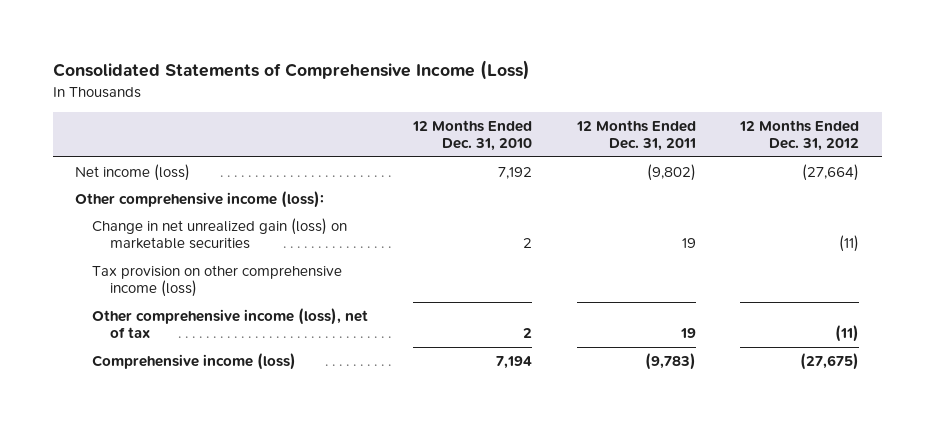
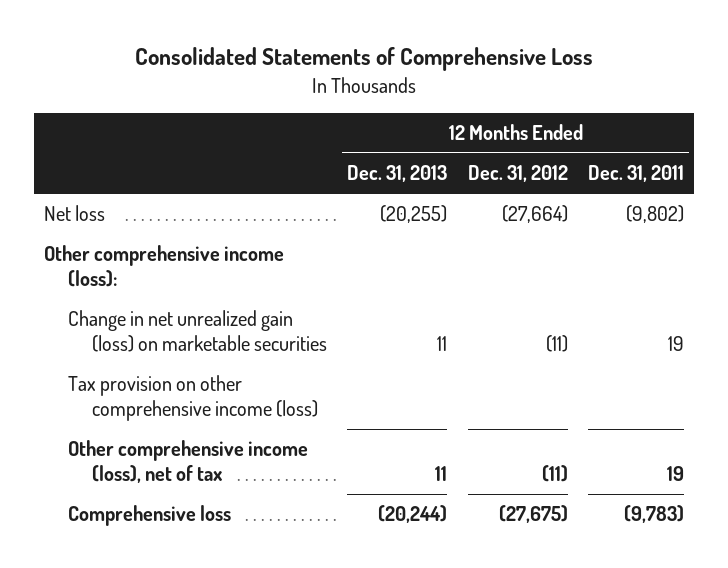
- Consolidated Statements of Comprehensive Income (Loss)
+ Consolidated Statements of Comprehensive Loss
- | 12 Months Ended Dec. 31, 2010 | 12 Months Ended Dec. 31, 2011 | 12 Months Ended Dec. 31, 2012
+ | 12 Months Ended Dec. 31, 2013 | 12 Months Ended Dec. 31, 2012 | 12 Months Ended Dec. 31, 2011
- Net income (loss) | 7,192 | (9,802) | (27,664)
+ Net loss | (20,255) | (27,664) | (9,802)
- Comprehensive income (loss) | 7,194 | (9,783) | (27,675)
+ Comprehensive loss | (20,244) | (27,675) | (9,783)

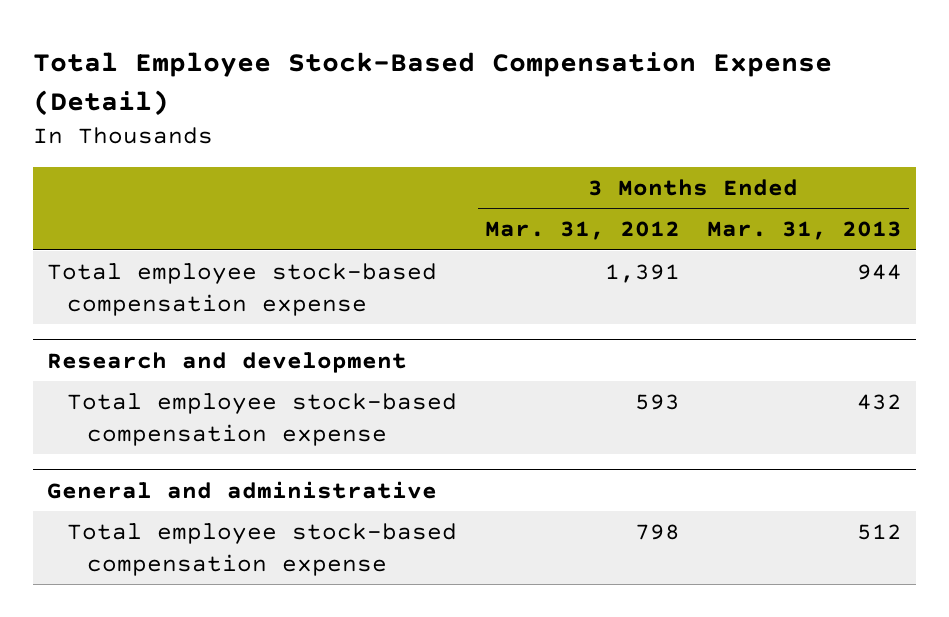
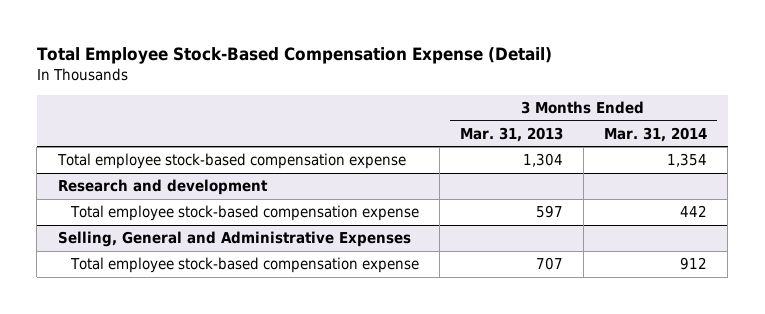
- | 3 Months Ended Mar. 31, 2012 | 3 Months Ended Mar. 31, 2013
+ | 3 Months Ended Mar. 31, 2013 | 3 Months Ended Mar. 31, 2014
- Total employee stock-based compensation expense | 1,391 | 944
+ Total employee stock-based compensation expense | 1,304 | 1,354
@ Research and development
- Total employee stock-based compensation expense | 593 | 432
- General and administrative
- Total employee stock-based compensation expense | 798 | 512
@ Research and development
+ Total employee stock-based compensation expense | 597 | 442
+ Selling, General and Administrative Expenses
+ Total employee stock-based compensation expense | 707 | 912

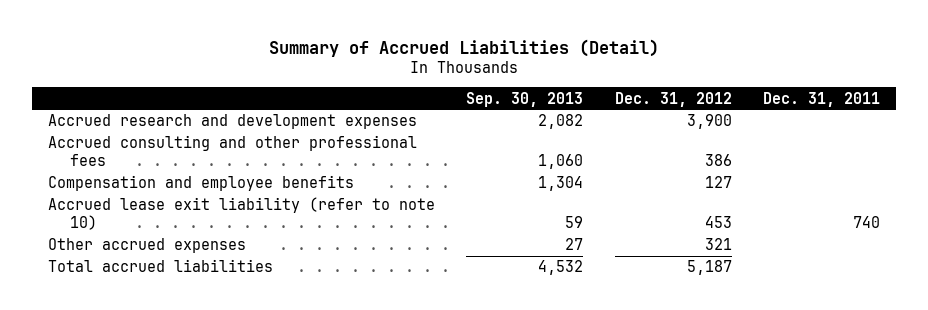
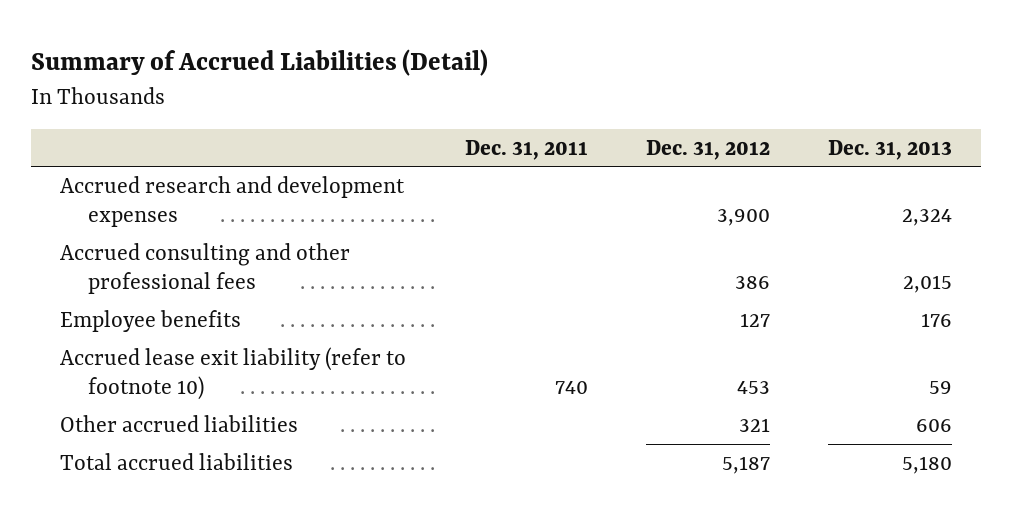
- | Sep. 30, 2013 | Dec. 31, 2012 | Dec. 31, 2011
+ | Dec. 31, 2011 | Dec. 31, 2012 | Dec. 31, 2013
- Compensation and employee benefits | 1,304 | 127 |
- Accrued lease exit liability (refer to note 10) | 59 | 453 | 740
- Other accrued expenses | 27 | 321 |
+ Employee benefits | | 127 | 176
+ Accrued lease exit liability (refer to footnote 10) | 740 | 453 | 59
+ Other accrued liabilities | | 321 | 606

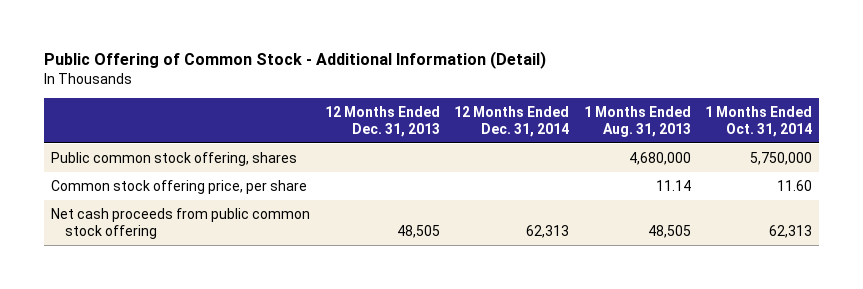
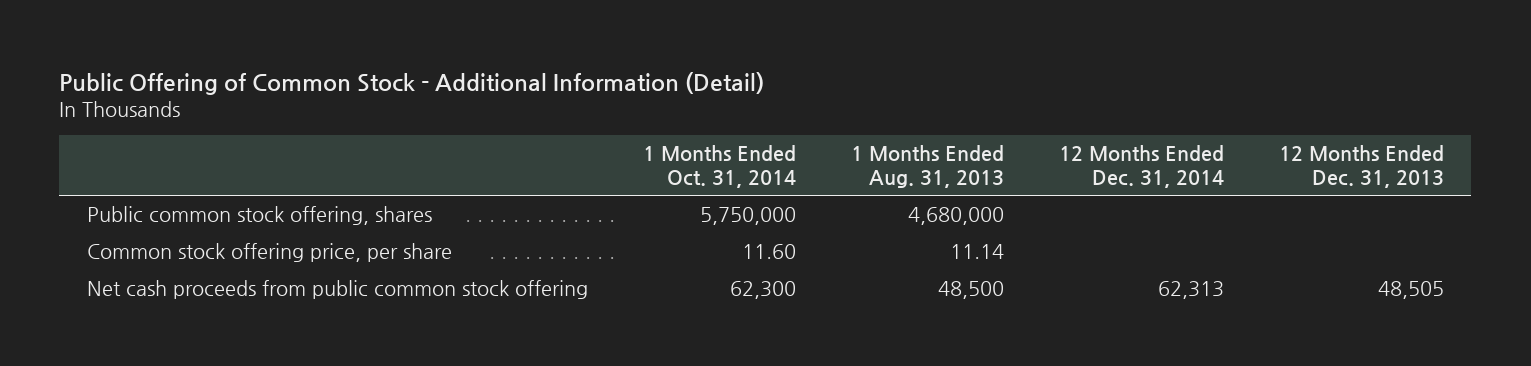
- | 12 Months Ended Dec. 31, 2013 | 12 Months Ended Dec. 31, 2014 | 1 Months Ended Aug. 31, 2013 | 1 Months Ended Oct. 31, 2014
+ | 1 Months Ended Oct. 31, 2014 | 1 Months Ended Aug. 31, 2013 | 12 Months Ended Dec. 31, 2014 | 12 Months Ended Dec. 31, 2013
- Net cash proceeds from public common stock offering | 48,505 | 62,313 | 48,505 | 62,313
+ Net cash proceeds from public common stock offering | 62,300 | 48,500 | 62,313 | 48,505

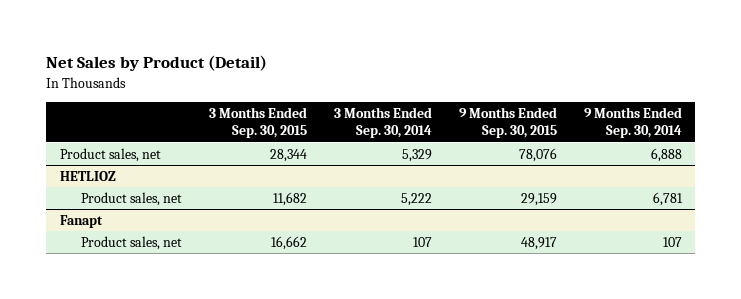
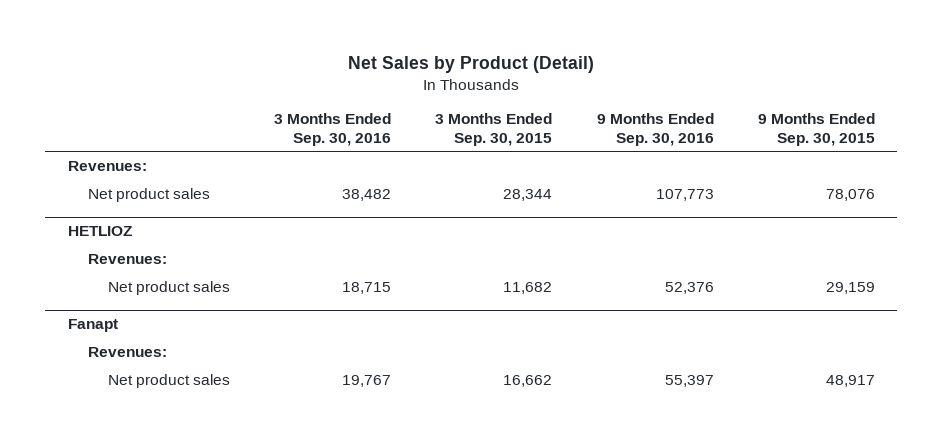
- | 3 Months Ended Sep. 30, 2015 | 3 Months Ended Sep. 30, 2014 | 9 Months Ended Sep. 30, 2015 | 9 Months Ended Sep. 30, 2014
+ | 3 Months Ended Sep. 30, 2016 | 3 Months Ended Sep. 30, 2015 | 9 Months Ended Sep. 30, 2016 | 9 Months Ended Sep. 30, 2015
- Product sales, net | 28,344 | 5,329 | 78,076 | 6,888
+ Revenues:
+ Net product sales | 38,482 | 28,344 | 107,773 | 78,076
@ HETLIOZ
- Product sales, net | 11,682 | 5,222 | 29,159 | 6,781
+ Revenues:
+ Net product sales | 18,715 | 11,682 | 52,376 | 29,159
@ Fanapt
- Product sales, net | 16,662 | 107 | 48,917 | 107
+ Revenues:
+ Net product sales | 19,767 | 16,662 | 55,397 | 48,917

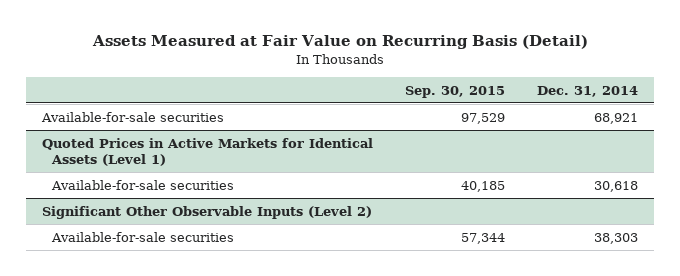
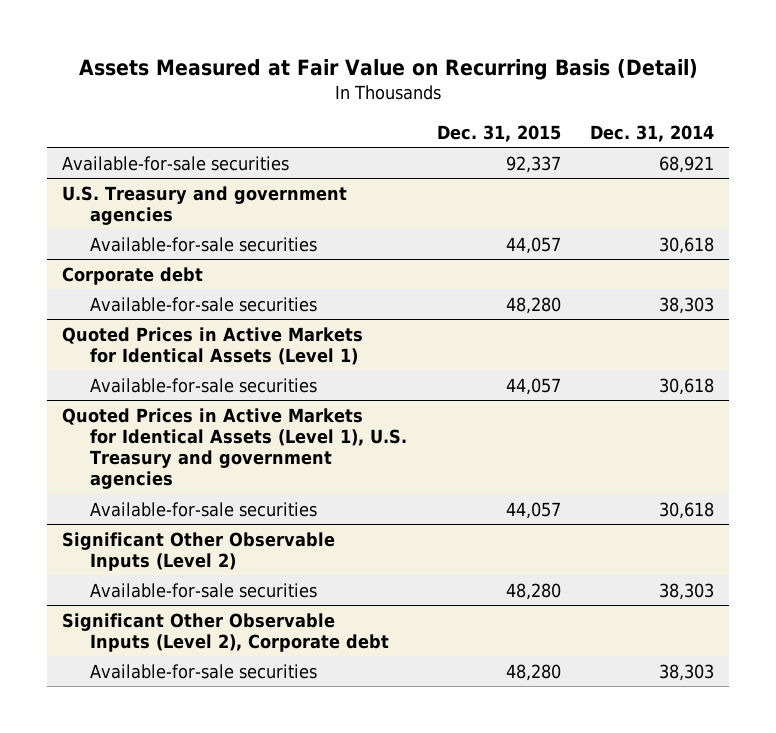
- | Sep. 30, 2015 | Dec. 31, 2014
+ | Dec. 31, 2015 | Dec. 31, 2014
+ U.S. Treasury and government agencies
+ Available-for-sale securities | 44,057 | 30,618
+ Corporate debt
+ Available-for-sale securities | 48,280 | 38,303
+ Quoted Prices in Active Markets for Identical Assets (Level 1), U.S. Treasury and government agencies
+ Available-for-sale securities | 44,057 | 30,618
+ Significant Other Observable Inputs (Level 2), Corporate debt
+ Available-for-sale securities | 48,280 | 38,303

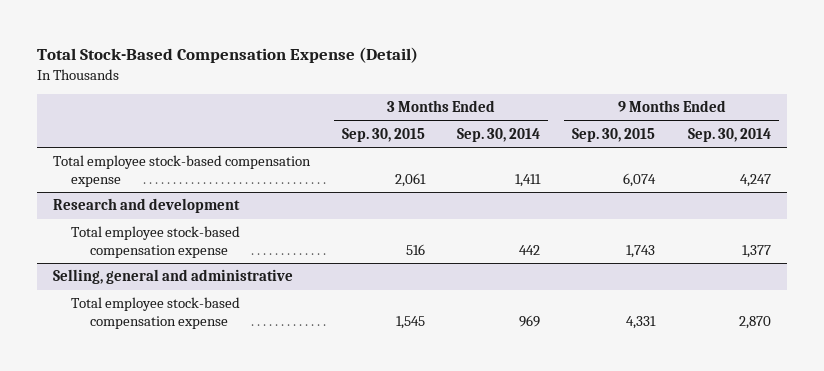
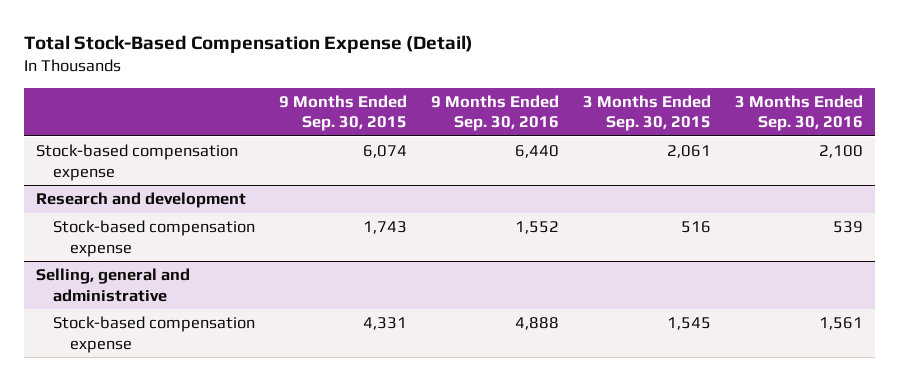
- | 3 Months Ended Sep. 30, 2015 | 3 Months Ended Sep. 30, 2014 | 9 Months Ended Sep. 30, 2015 | 9 Months Ended Sep. 30, 2014
+ | 9 Months Ended Sep. 30, 2015 | 9 Months Ended Sep. 30, 2016 | 3 Months Ended Sep. 30, 2015 | 3 Months Ended Sep. 30, 2016
- Total employee stock-based compensation expense | 2,061 | 1,411 | 6,074 | 4,247
+ Stock-based compensation expense | 6,074 | 6,440 | 2,061 | 2,100
@ Research and development
- Total employee stock-based compensation expense | 516 | 442 | 1,743 | 1,377
+ Stock-based compensation expense | 1,743 | 1,552 | 516 | 539
@ Selling, general and administrative
- Total employee stock-based compensation expense | 1,545 | 969 | 4,331 | 2,870
+ Stock-based compensation expense | 4,331 | 4,888 | 1,545 | 1,561

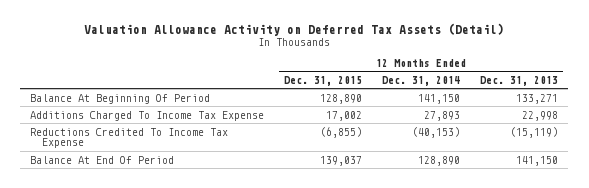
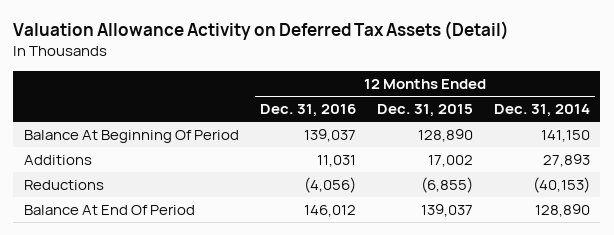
- | 12 Months Ended Dec. 31, 2015 | 12 Months Ended Dec. 31, 2014 | 12 Months Ended Dec. 31, 2013
+ | 12 Months Ended Dec. 31, 2016 | 12 Months Ended Dec. 31, 2015 | 12 Months Ended Dec. 31, 2014
- Additions Charged To Income Tax Expense | 17,002 | 27,893 | 22,998
- Reductions Credited To Income Tax Expense | (6,855) | (40,153) | (15,119)
+ Additions | 11,031 | 17,002 | 27,893
+ Reductions | (4,056) | (6,855) | (40,153)

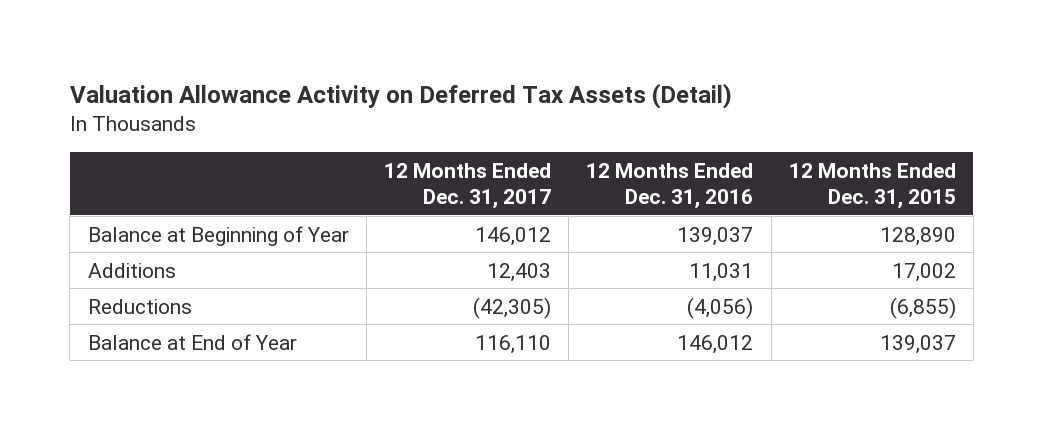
- | 12 Months Ended Dec. 31, 2016 | 12 Months Ended Dec. 31, 2015 | 12 Months Ended Dec. 31, 2014
+ | 12 Months Ended Dec. 31, 2017 | 12 Months Ended Dec. 31, 2016 | 12 Months Ended Dec. 31, 2015
- Balance At Beginning Of Period | 139,037 | 128,890 | 141,150
+ Balance at Beginning of Year | 146,012 | 139,037 | 128,890
- Balance At End Of Period | 146,012 | 139,037 | 128,890
+ Balance at End of Year | 116,110 | 146,012 | 139,037

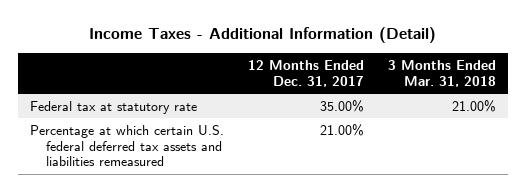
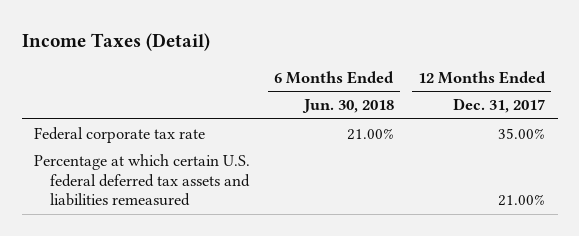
- Income Taxes - Additional Information (Detail)
+ Income Taxes (Detail)
- | 12 Months Ended Dec. 31, 2017 | 3 Months Ended Mar. 31, 2018
+ | 6 Months Ended Jun. 30, 2018 | 12 Months Ended Dec. 31, 2017
- Federal tax at statutory rate | 35.00% | 21.00%
+ Federal corporate tax rate | 21.00% | 35.00%

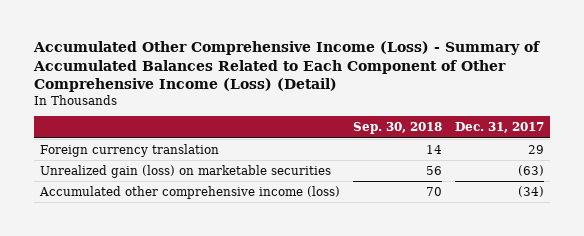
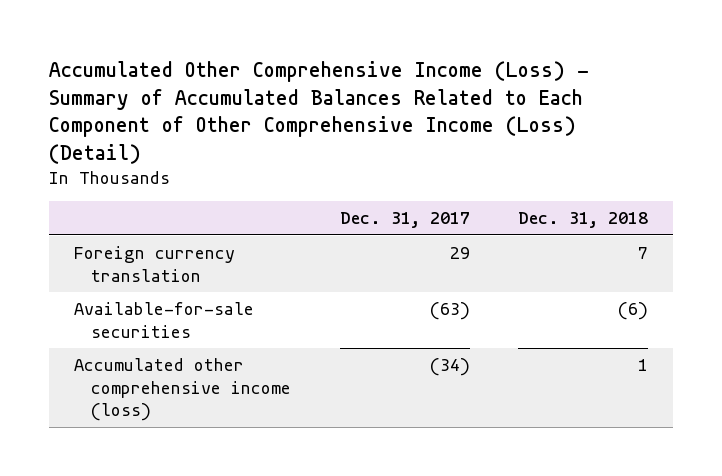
- | Sep. 30, 2018 | Dec. 31, 2017
+ | Dec. 31, 2017 | Dec. 31, 2018
- Unrealized gain (loss) on marketable securities | 56 | (63)
+ Available-for-sale securities | (63) | (6)

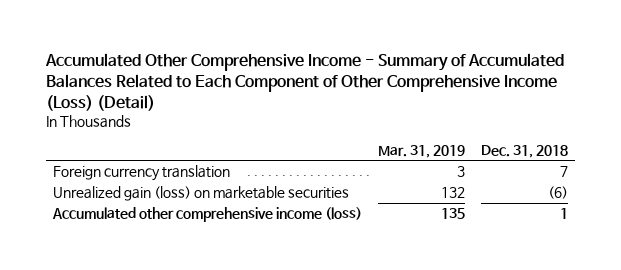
- Accumulated Other Comprehensive Income (Loss) - Summary of Accumulated Balances Related to Each Component of Other Comprehensive Income (Loss) (Detail)
+ Accumulated Other Comprehensive Income - Summary of Accumulated Balances Related to Each Component of Other Comprehensive Income (Loss) (Detail)
- | Dec. 31, 2017 | Dec. 31, 2018
+ | Mar. 31, 2019 | Dec. 31, 2018
- Available-for-sale securities | (63) | (6)
+ Unrealized gain (loss) on marketable securities | 132 | (6)

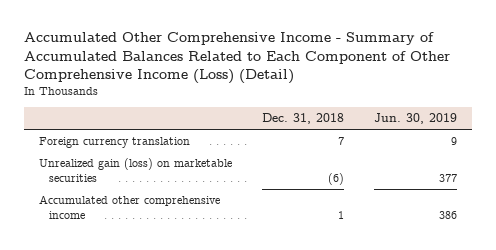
- | Mar. 31, 2019 | Dec. 31, 2018
+ | Dec. 31, 2018 | Jun. 30, 2019
- Accumulated other comprehensive income (loss) | 135 | 1
+ Accumulated other comprehensive income | 1 | 386

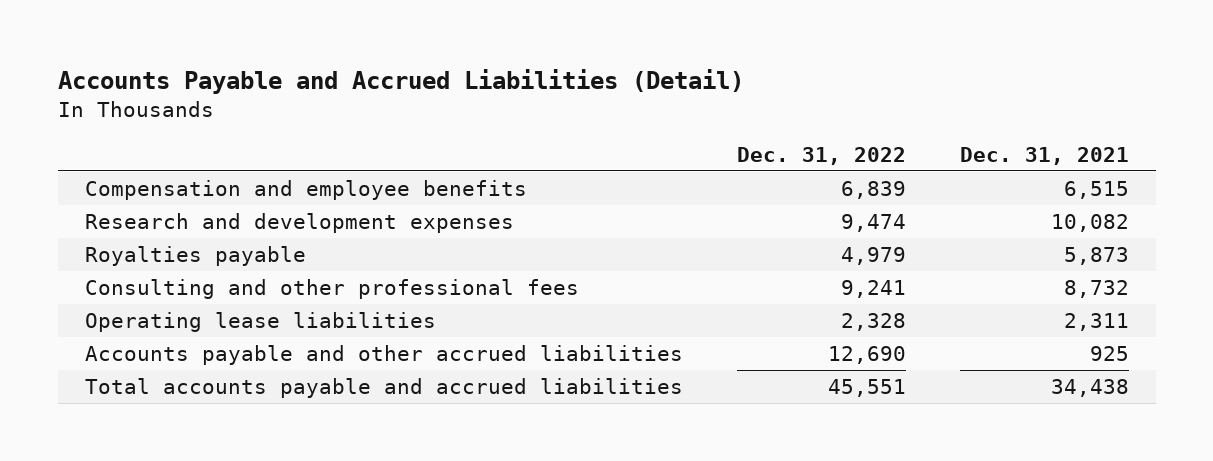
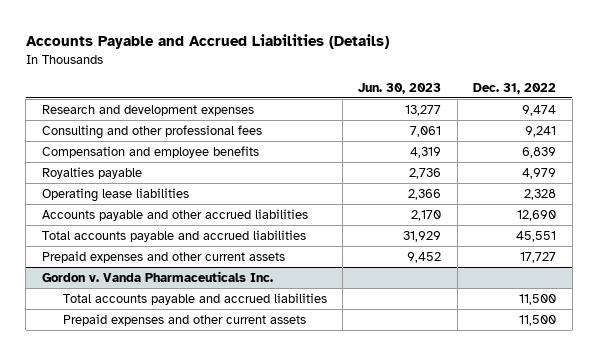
- Accounts Payable and Accrued Liabilities (Detail)
+ Accounts Payable and Accrued Liabilities (Details)
- | Dec. 31, 2022 | Dec. 31, 2021
+ | Jun. 30, 2023 | Dec. 31, 2022
moved down: Compensation and employee benefits | 4,319 | 6,839
moved down: Royalties payable | 2,736 | 4,979
+ Prepaid expenses and other current assets | 9,452 | 17,727
+ Gordon v. Vanda Pharmaceuticals Inc.
+ Total accounts payable and accrued liabilities | | 11,500
+ Prepaid expenses and other current assets | | 11,500

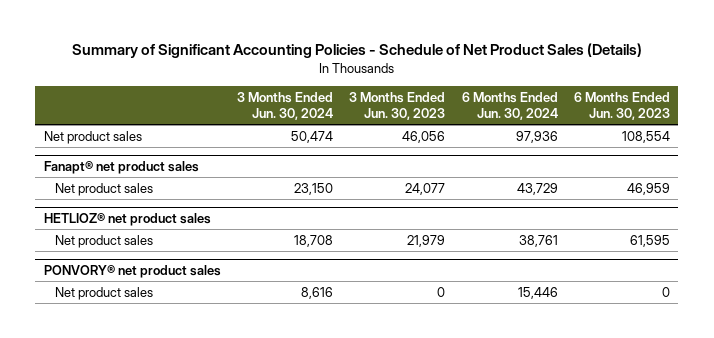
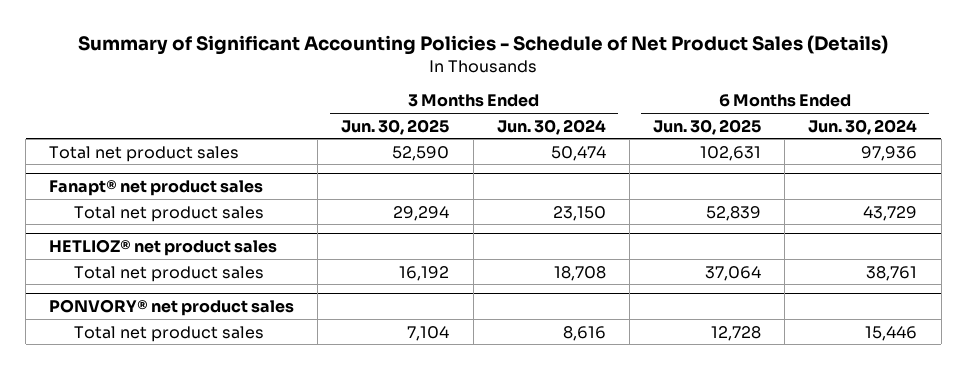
- | 3 Months Ended Jun. 30, 2024 | 3 Months Ended Jun. 30, 2023 | 6 Months Ended Jun. 30, 2024 | 6 Months Ended Jun. 30, 2023
+ | 3 Months Ended Jun. 30, 2025 | 3 Months Ended Jun. 30, 2024 | 6 Months Ended Jun. 30, 2025 | 6 Months Ended Jun. 30, 2024
- Net product sales | 50,474 | 46,056 | 97,936 | 108,554
+ Total net product sales | 52,590 | 50,474 | 102,631 | 97,936
@ Fanapt® net product sales
- Net product sales | 23,150 | 24,077 | 43,729 | 46,959
+ Total net product sales | 29,294 | 23,150 | 52,839 | 43,729
@ HETLIOZ® net product sales
- Net product sales | 18,708 | 21,979 | 38,761 | 61,595
+ Total net product sales | 16,192 | 18,708 | 37,064 | 38,761
@ PONVORY® net product sales
- Net product sales | 8,616 | 0 | 15,446 | 0
+ Total net product sales | 7,104 | 8,616 | 12,728 | 15,446

